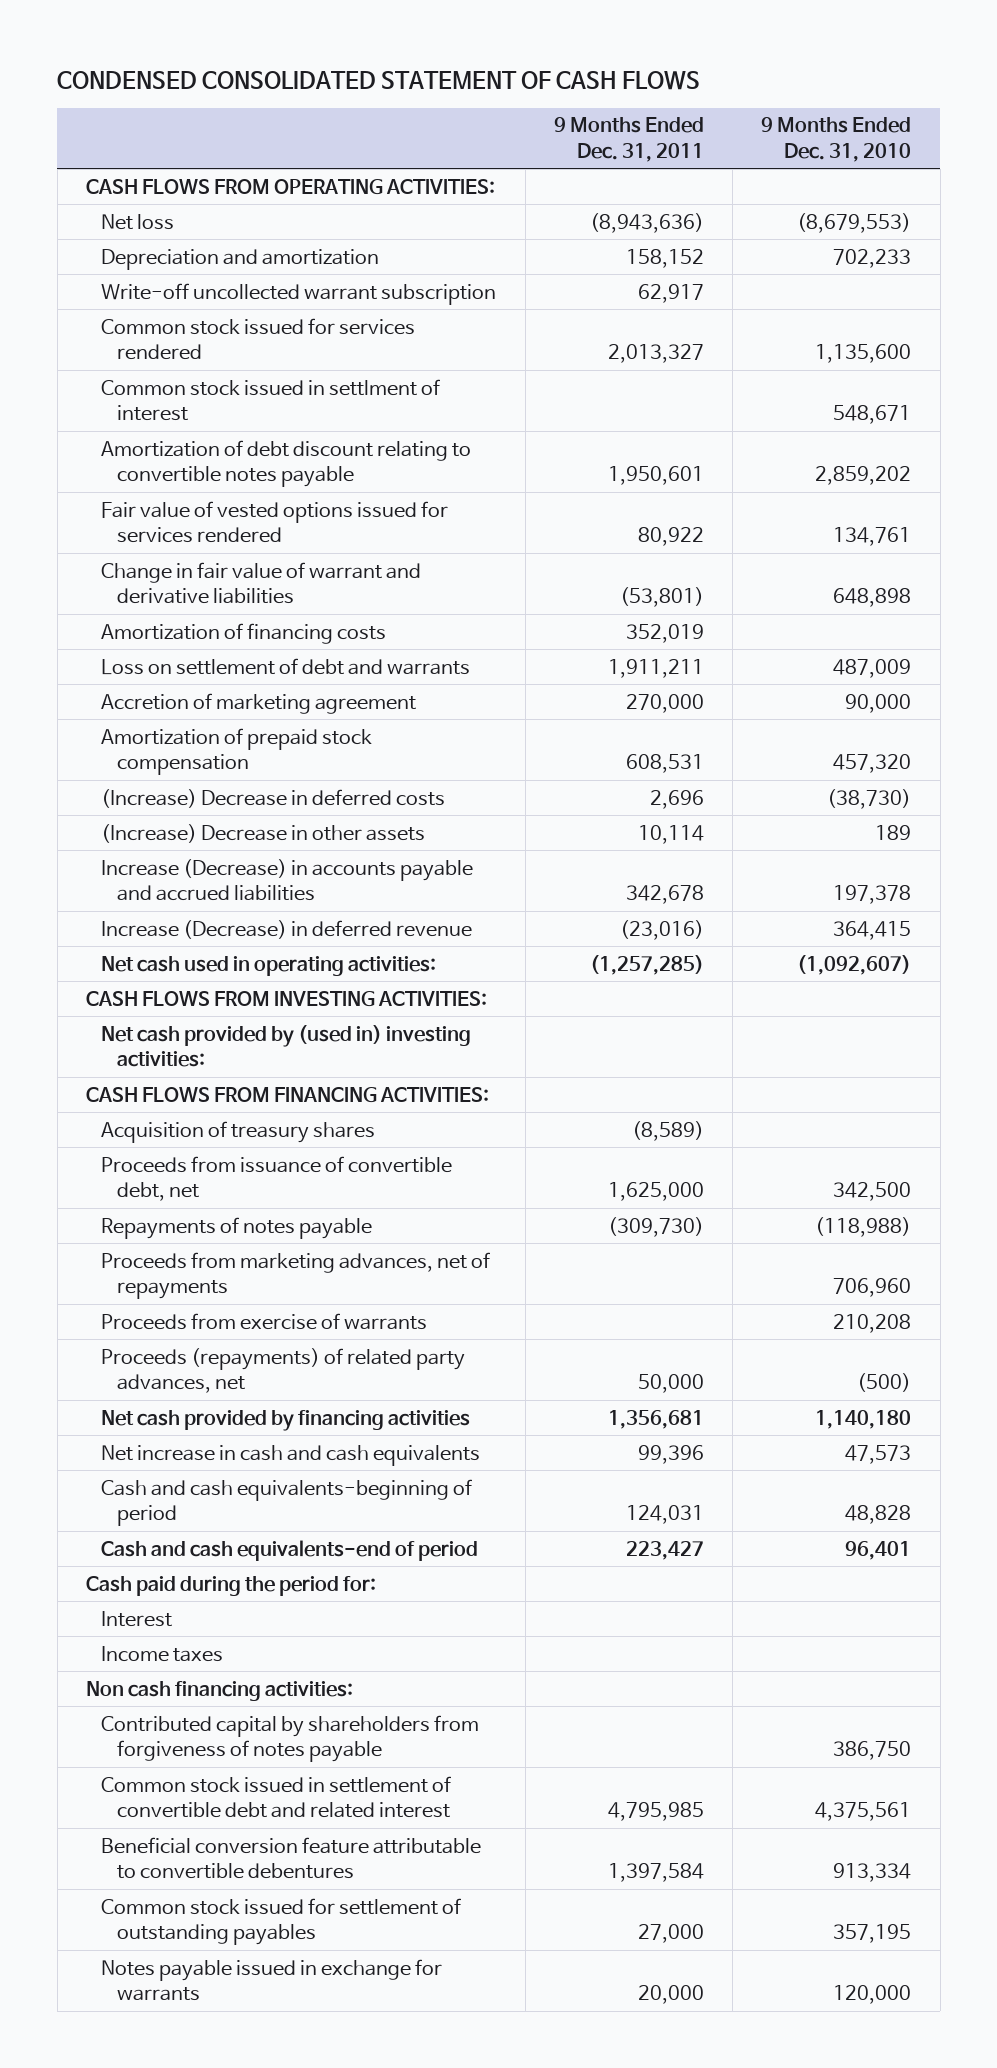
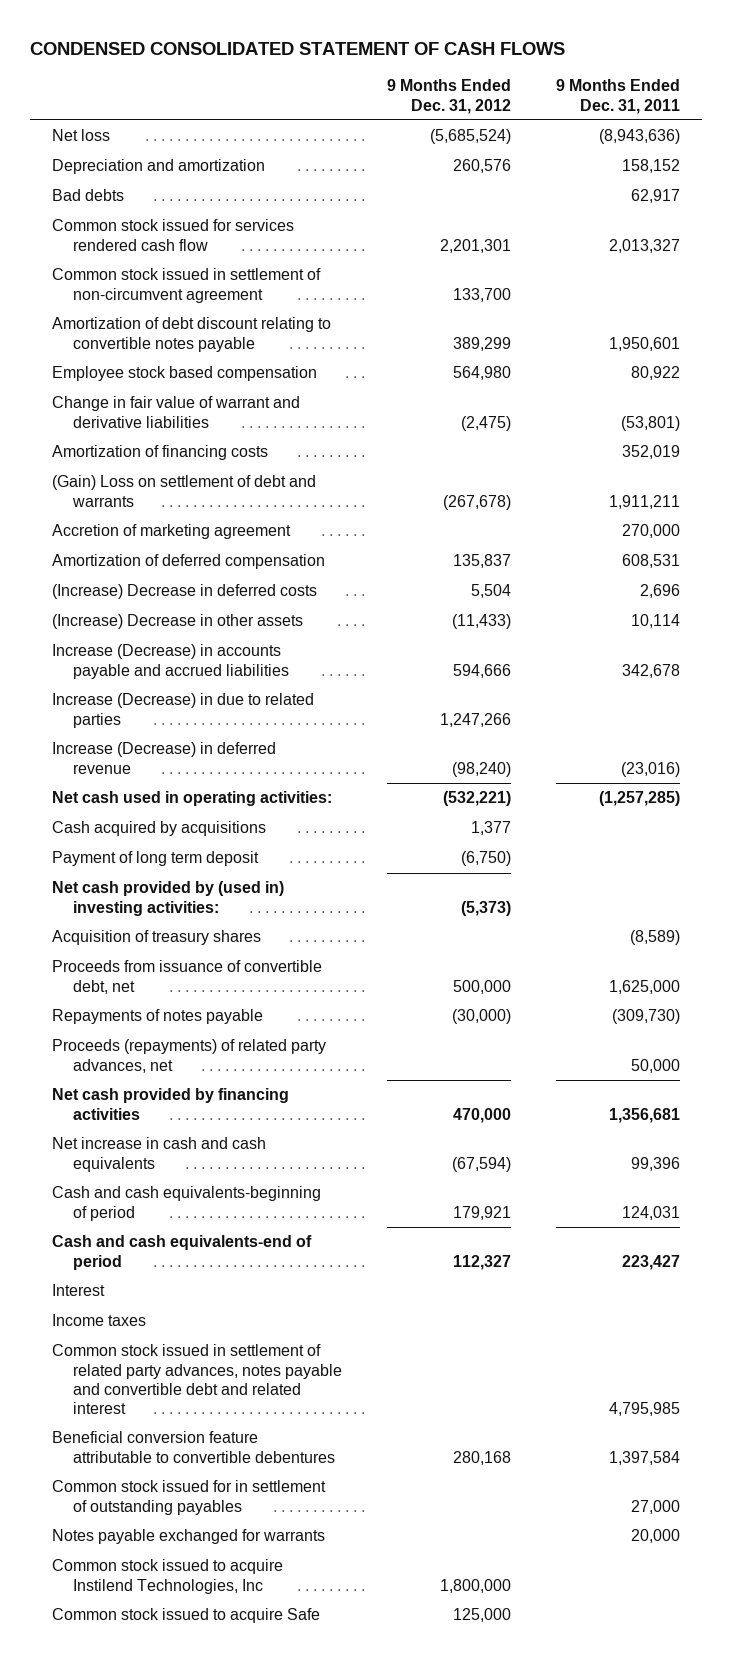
- | 9 Months Ended Dec. 31, 2011 | 9 Months Ended Dec. 31, 2010
+ | 9 Months Ended Dec. 31, 2012 | 9 Months Ended Dec. 31, 2011
- CASH FLOWS FROM OPERATING ACTIVITIES:
- Write-off uncollected warrant subscription | 62,917 |
- Common stock issued for services rendered | 2,013,327 | 1,135,600
- Common stock issued in settlment of interest | | 548,671
+ Bad debts | | 62,917
+ Common stock issued for services rendered cash flow | 2,201,301 | 2,013,327
+ Common stock issued in settlement of non-circumvent agreement | 133,700 |
- Fair value of vested options issued for services rendered | 80,922 | 134,761
+ Employee stock based compensation | 564,980 | 80,922
- Loss on settlement of debt and warrants | 1,911,211 | 487,009
+ (Gain) Loss on settlement of debt and warrants | (267,678) | 1,911,211
- Amortization of prepaid stock compensation | 608,531 | 457,320
+ Amortization of deferred compensation | 135,837 | 608,531
+ Increase (Decrease) in due to related parties | 1,247,266 |
- CASH FLOWS FROM INVESTING ACTIVITIES:
+ Cash acquired by acquisitions | 1,377 |
+ Payment of long term deposit | (6,750) |
- CASH FLOWS FROM FINANCING ACTIVITIES:
- Proceeds from marketing advances, net of repayments | | 706,960
- Proceeds from exercise of warrants | | 210,208
- Cash paid during the period for:
- Non cash financing activities:
- Contributed capital by shareholders from forgiveness of notes payable | | 386,750
- Common stock issued in settlement of convertible debt and related interest | 4,795,985 | 4,375,561
+ Common stock issued in settlement of related party advances, notes payable and convertible debt and related interest | | 4,795,985
- Common stock issued for settlement of outstanding payables | 27,000 | 357,195
- Notes payable issued in exchange for warrants | 20,000 | 120,000
+ Common stock issued for in settlement of outstanding payables | | 27,000
+ Notes payable exchanged for warrants | | 20,000
+ Common stock issued to acquire Instilend Technologies, Inc | 1,800,000 |
+ Common stock issued to acquire Safe | 125,000 |

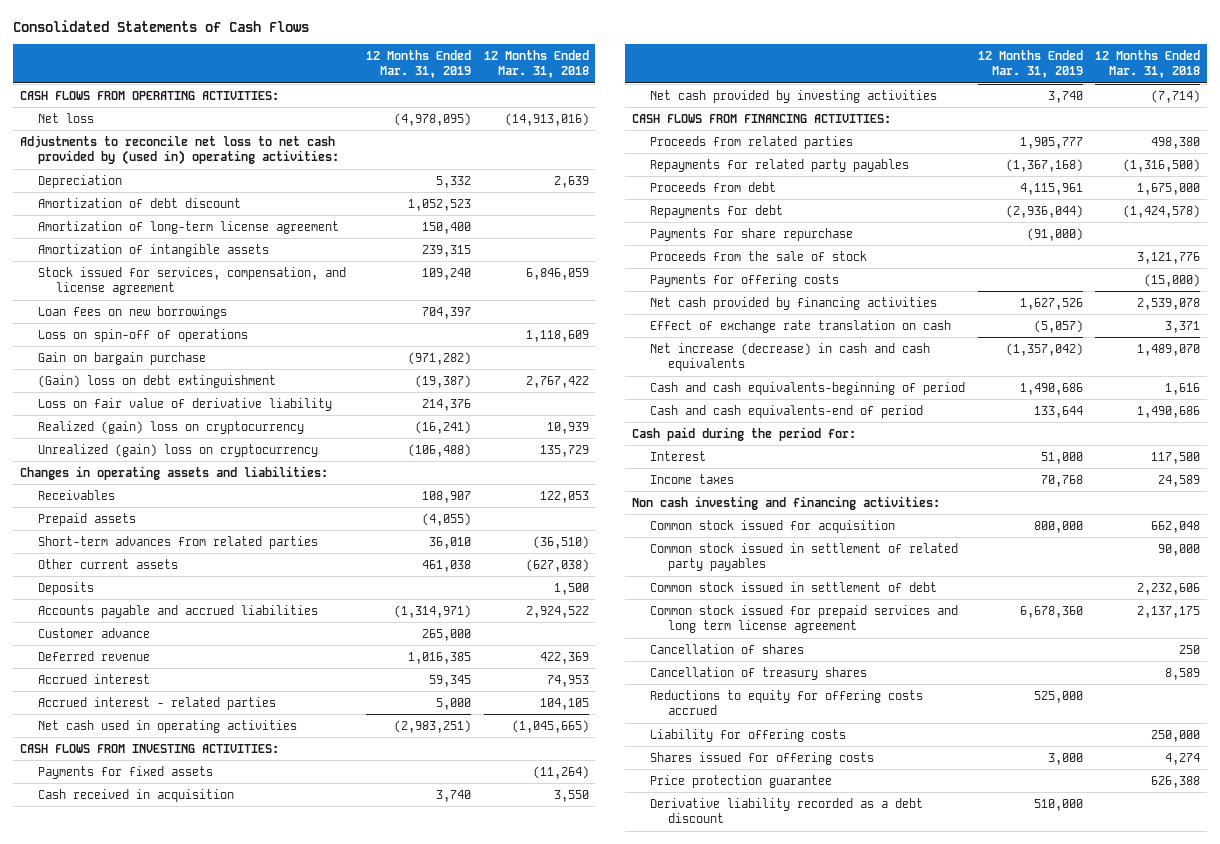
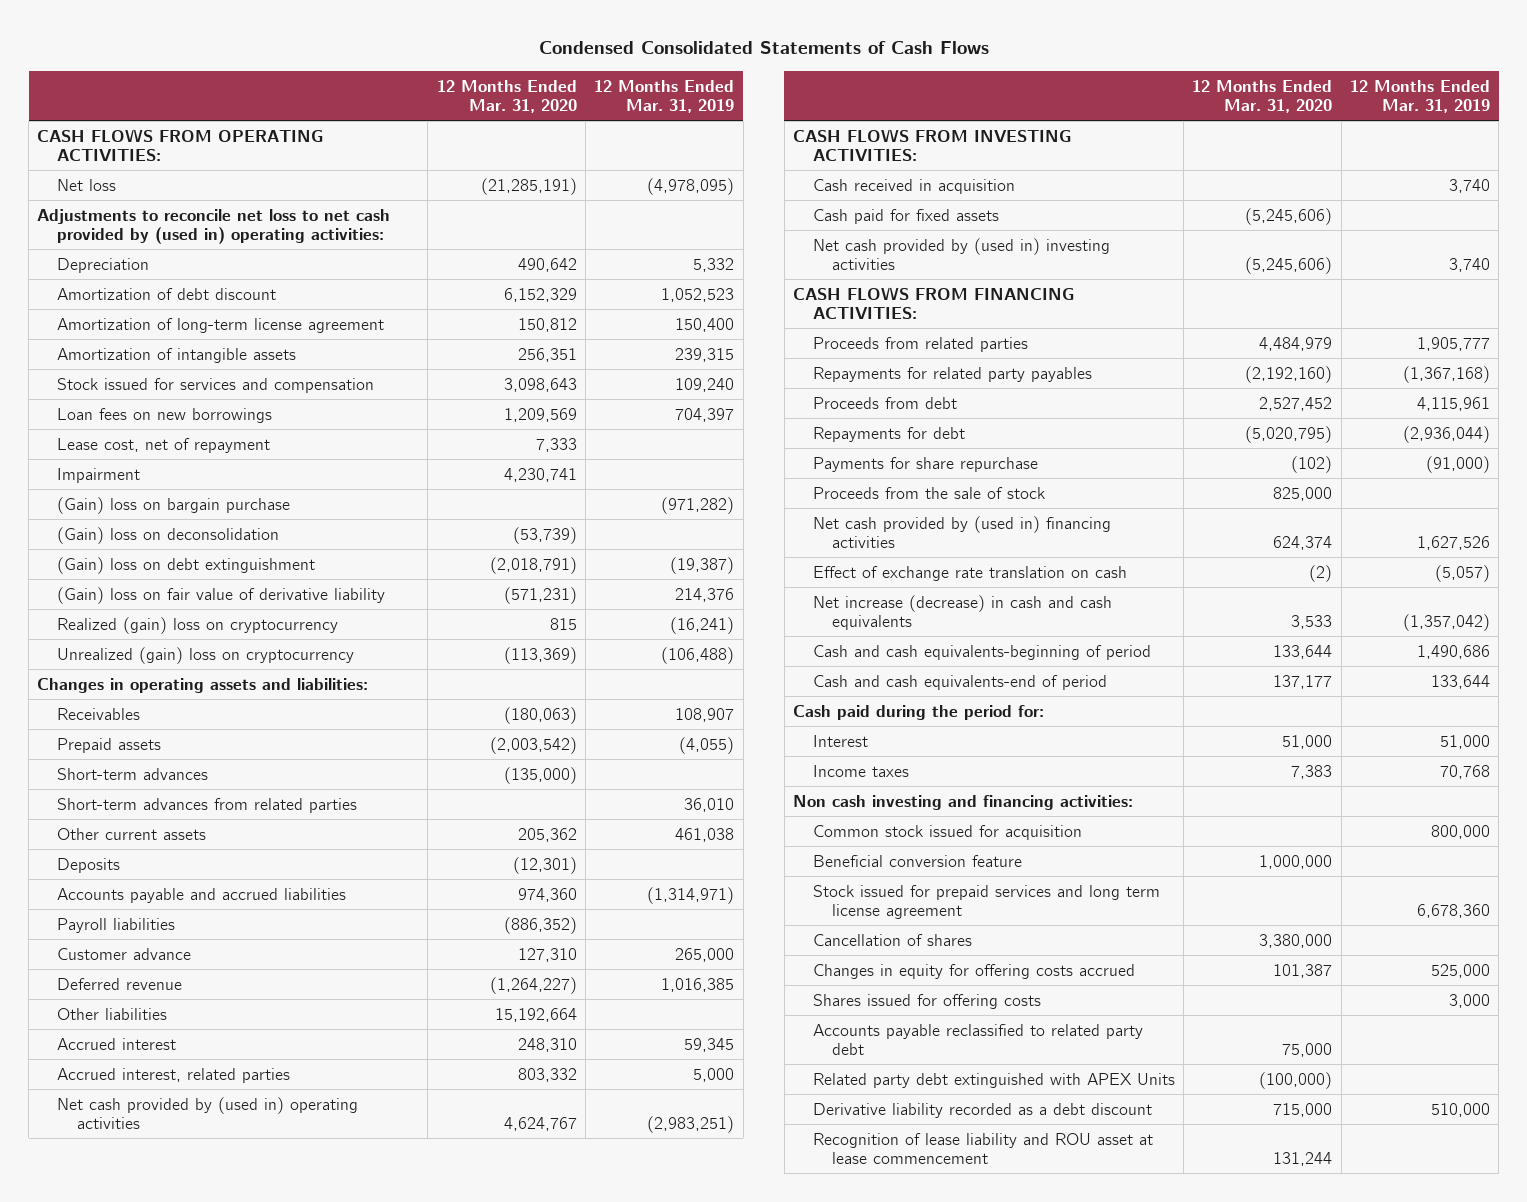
- Consolidated Statements of Cash Flows
+ Condensed Consolidated Statements of Cash Flows
- | 12 Months Ended Mar. 31, 2019 | 12 Months Ended Mar. 31, 2018
+ | 12 Months Ended Mar. 31, 2020 | 12 Months Ended Mar. 31, 2019
- Stock issued for services, compensation, and license agreement | 109,240 | 6,846,059
+ Stock issued for services and compensation | 3,098,643 | 109,240
- Loss on spin-off of operations | | 1,118,609
- Gain on bargain purchase | (971,282) |
+ Lease cost, net of repayment | 7,333 |
+ Impairment | 4,230,741 |
+ (Gain) loss on bargain purchase | | (971,282)
+ (Gain) loss on deconsolidation | (53,739) |
- Loss on fair value of derivative liability | 214,376 |
+ (Gain) loss on fair value of derivative liability | (571,231) | 214,376
+ Short-term advances | (135,000) |
+ Payroll liabilities | (886,352) |
+ Other liabilities | 15,192,664 |
- Accrued interest - related parties | 5,000 | 104,105
- Net cash used in operating activities | (2,983,251) | (1,045,665)
+ Accrued interest, related parties | 803,332 | 5,000
+ Net cash provided by (used in) operating activities | 4,624,767 | (2,983,251)
- Payments for fixed assets | | (11,264)
- Net cash provided by investing activities | 3,740 | (7,714)
+ Cash paid for fixed assets | (5,245,606) |
+ Net cash provided by (used in) investing activities | (5,245,606) | 3,740
- Payments for offering costs | | (15,000)
- Net cash provided by financing activities | 1,627,526 | 2,539,078
+ Net cash provided by (used in) financing activities | 624,374 | 1,627,526
- Common stock issued in settlement of related party payables | | 90,000
- Common stock issued in settlement of debt | | 2,232,606
- Common stock issued for prepaid services and long term license agreement | 6,678,360 | 2,137,175
+ Beneficial conversion feature | 1,000,000 |
+ Stock issued for prepaid services and long term license agreement | | 6,678,360
- Cancellation of treasury shares | | 8,589
- Reductions to equity for offering costs accrued | 525,000 |
- Liability for offering costs | | 250,000
+ Changes in equity for offering costs accrued | 101,387 | 525,000
- Price protection guarantee | | 626,388
+ Accounts payable reclassified to related party debt | 75,000 |
+ Related party debt extinguished with APEX Units | (100,000) |
+ Recognition of lease liability and ROU asset at lease commencement | 131,244 |

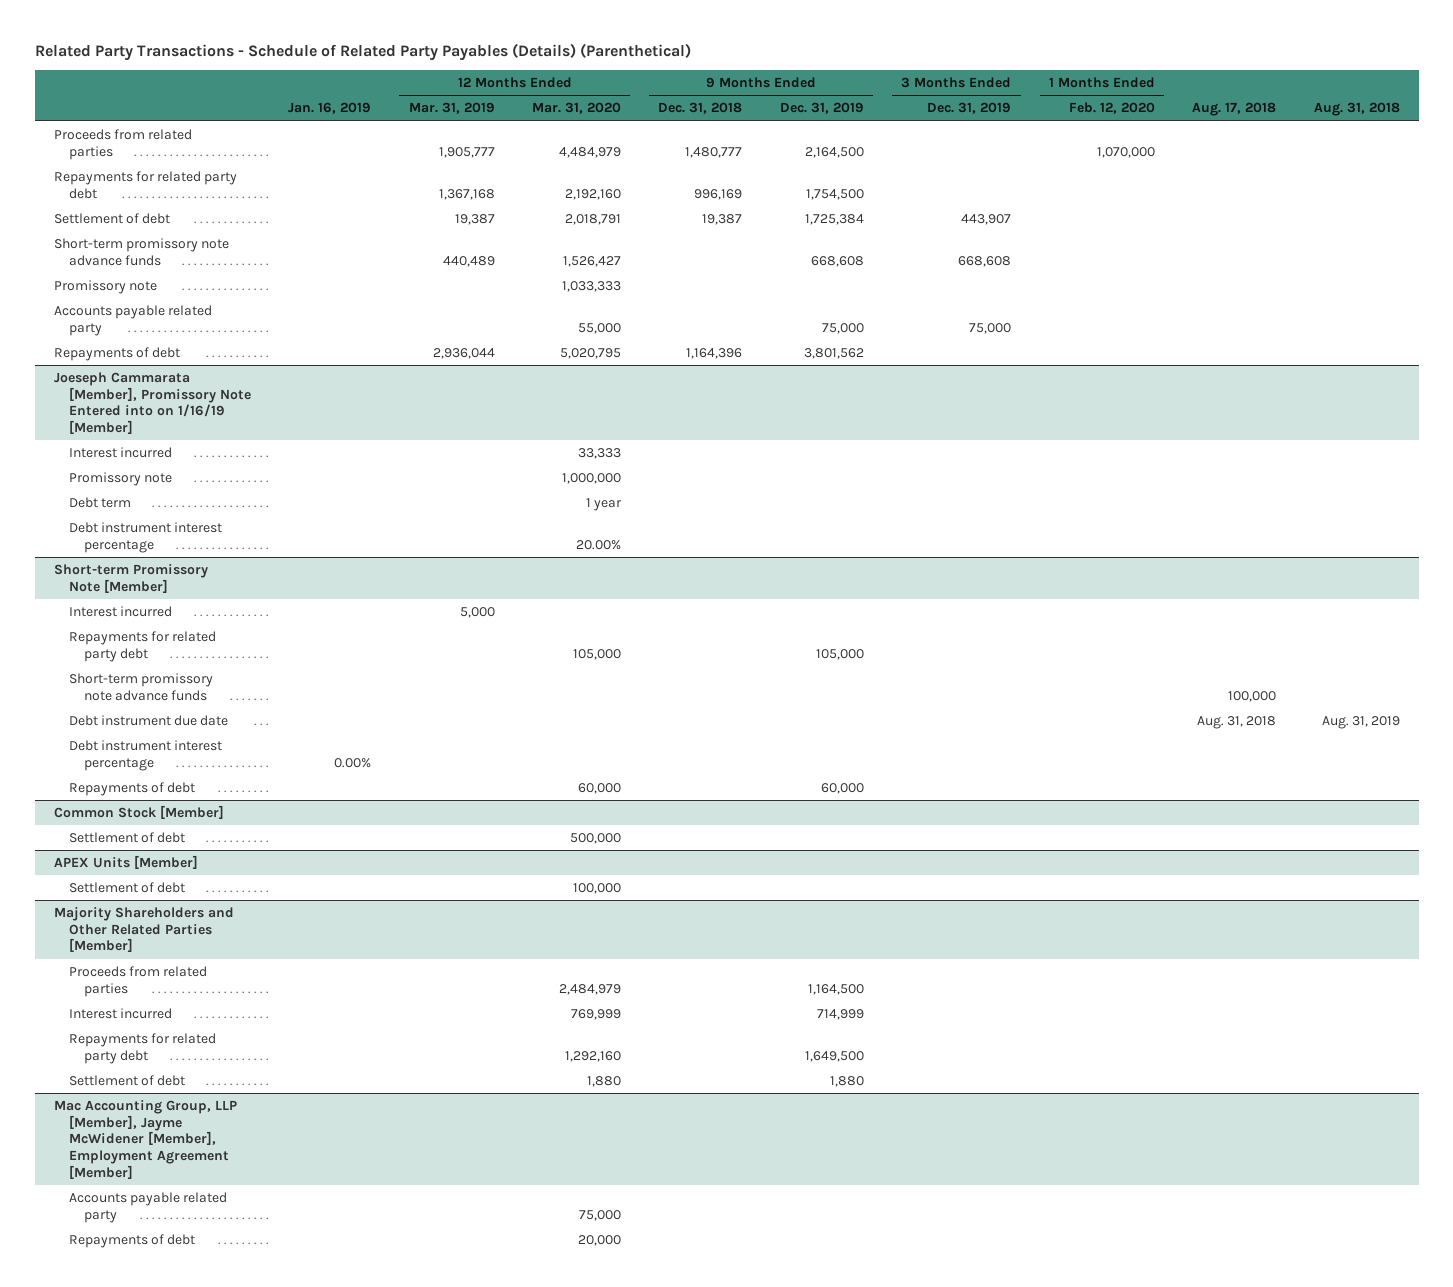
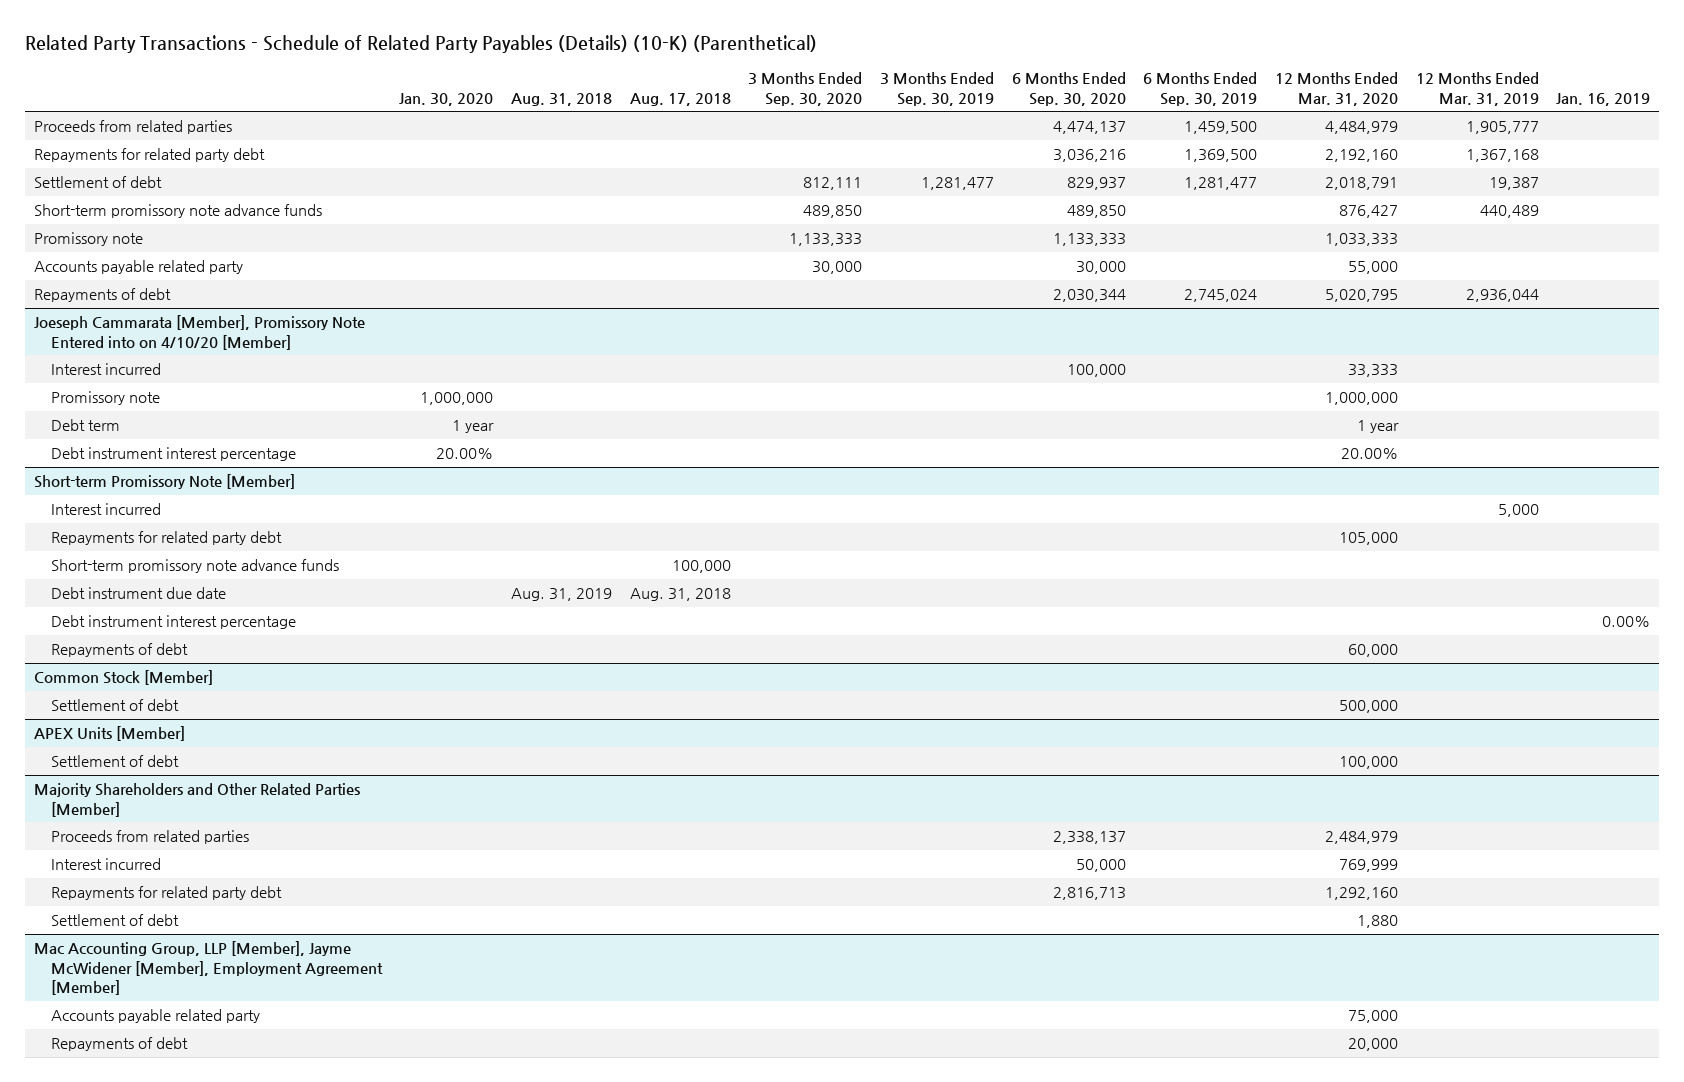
- Related Party Transactions - Schedule of Related Party Payables (Details) (Parenthetical)
+ Related Party Transactions - Schedule of Related Party Payables (Details) (10-K) (Parenthetical)
- | Jan. 16, 2019 | 12 Months Ended Mar. 31, 2019 | 12 Months Ended Mar. 31, 2020 | 9 Months Ended Dec. 31, 2018 | 9 Months Ended Dec. 31, 2019 | 3 Months Ended Dec. 31, 2019 | 1 Months Ended Feb. 12, 2020 | Aug. 17, 2018 | Aug. 31, 2018
+ | Jan. 30, 2020 | Aug. 31, 2018 | Aug. 17, 2018 | 3 Months Ended Sep. 30, 2020 | 3 Months Ended Sep. 30, 2019 | 6 Months Ended Sep. 30, 2020 | 6 Months Ended Sep. 30, 2019 | 12 Months Ended Mar. 31, 2020 | 12 Months Ended Mar. 31, 2019 | Jan. 16, 2019
- Short-term promissory note advance funds | | 440,489 | 1,526,427 | | 668,608 | 668,608 | | |
+ Short-term promissory note advance funds | | | | 489,850 | | 489,850 | | 876,427 | 440,489 |
- Joeseph Cammarata [Member], Promissory Note Entered into on 1/16/19 [Member]
+ Joeseph Cammarata [Member], Promissory Note Entered into on 4/10/20 [Member]

